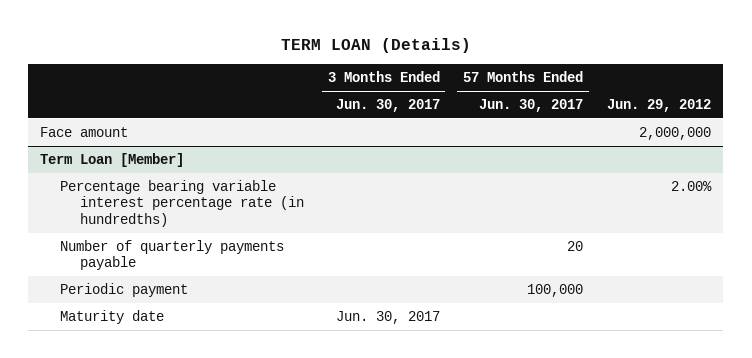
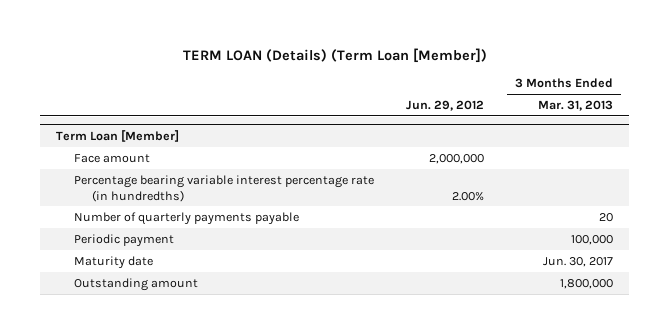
- TERM LOAN (Details)
+ TERM LOAN (Details) (Term Loan [Member])
- | 3 Months Ended Jun. 30, 2017 | 57 Months Ended Jun. 30, 2017 | Jun. 29, 2012
+ | Jun. 29, 2012 | 3 Months Ended Mar. 31, 2013
- Face amount | | | 2,000,000
@ Term Loan [Member]
+ Face amount | 2,000,000 |
+ Outstanding amount | | 1,800,000

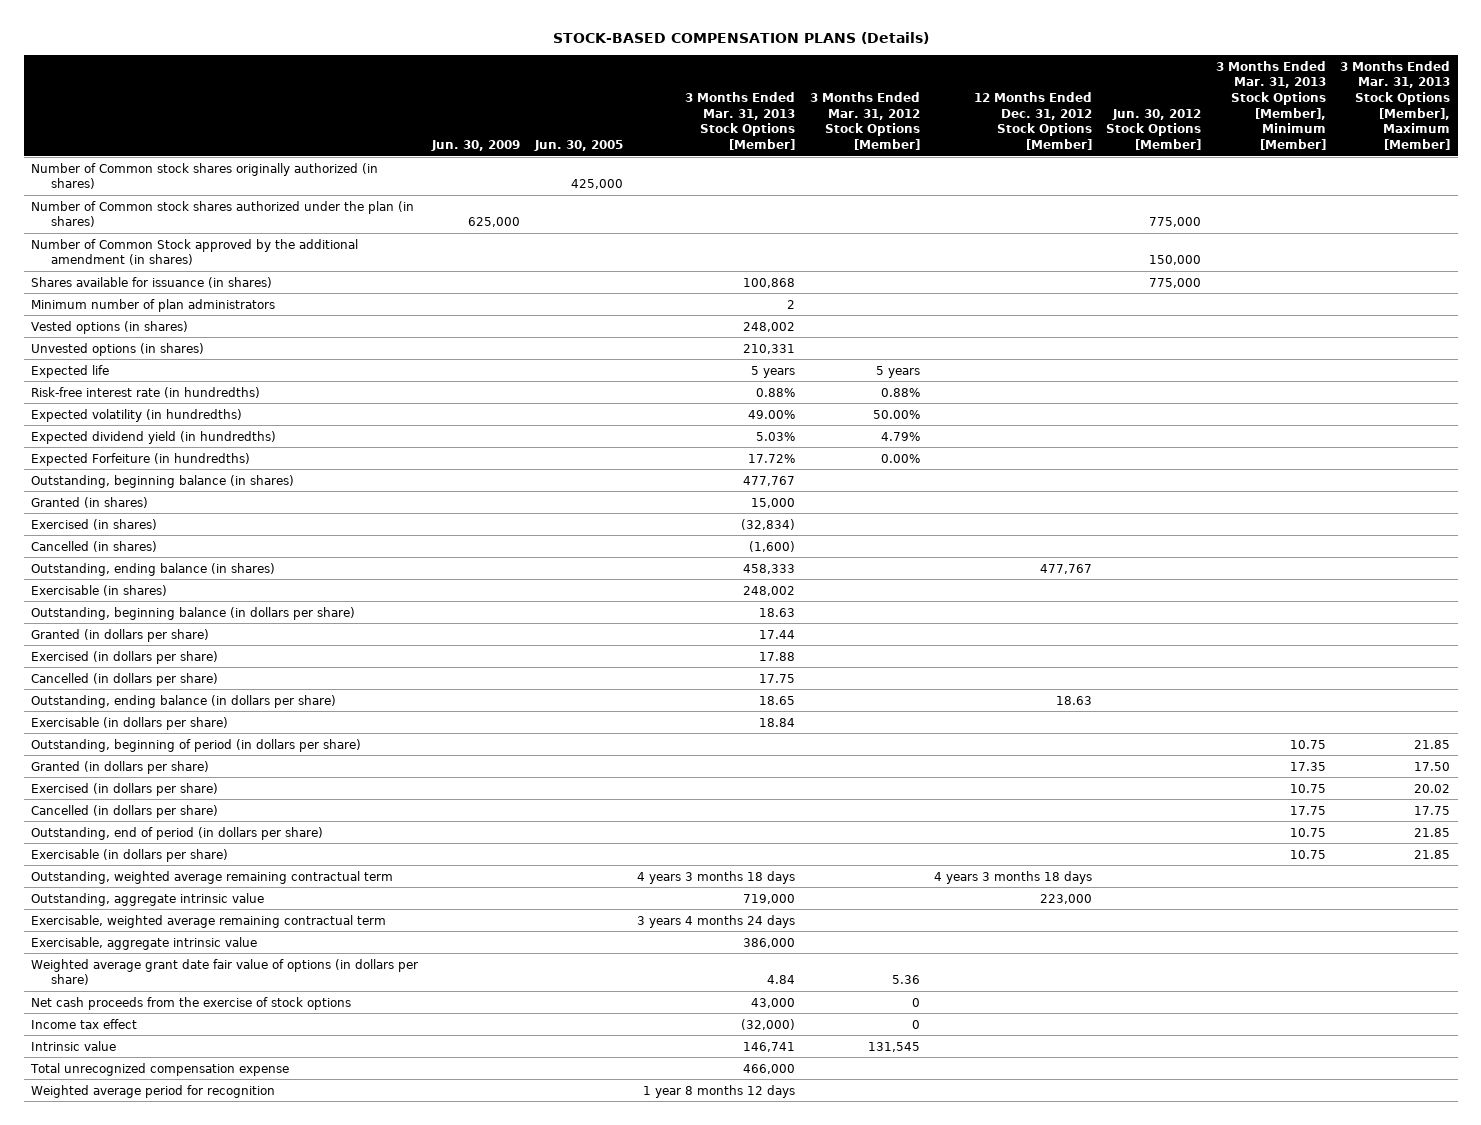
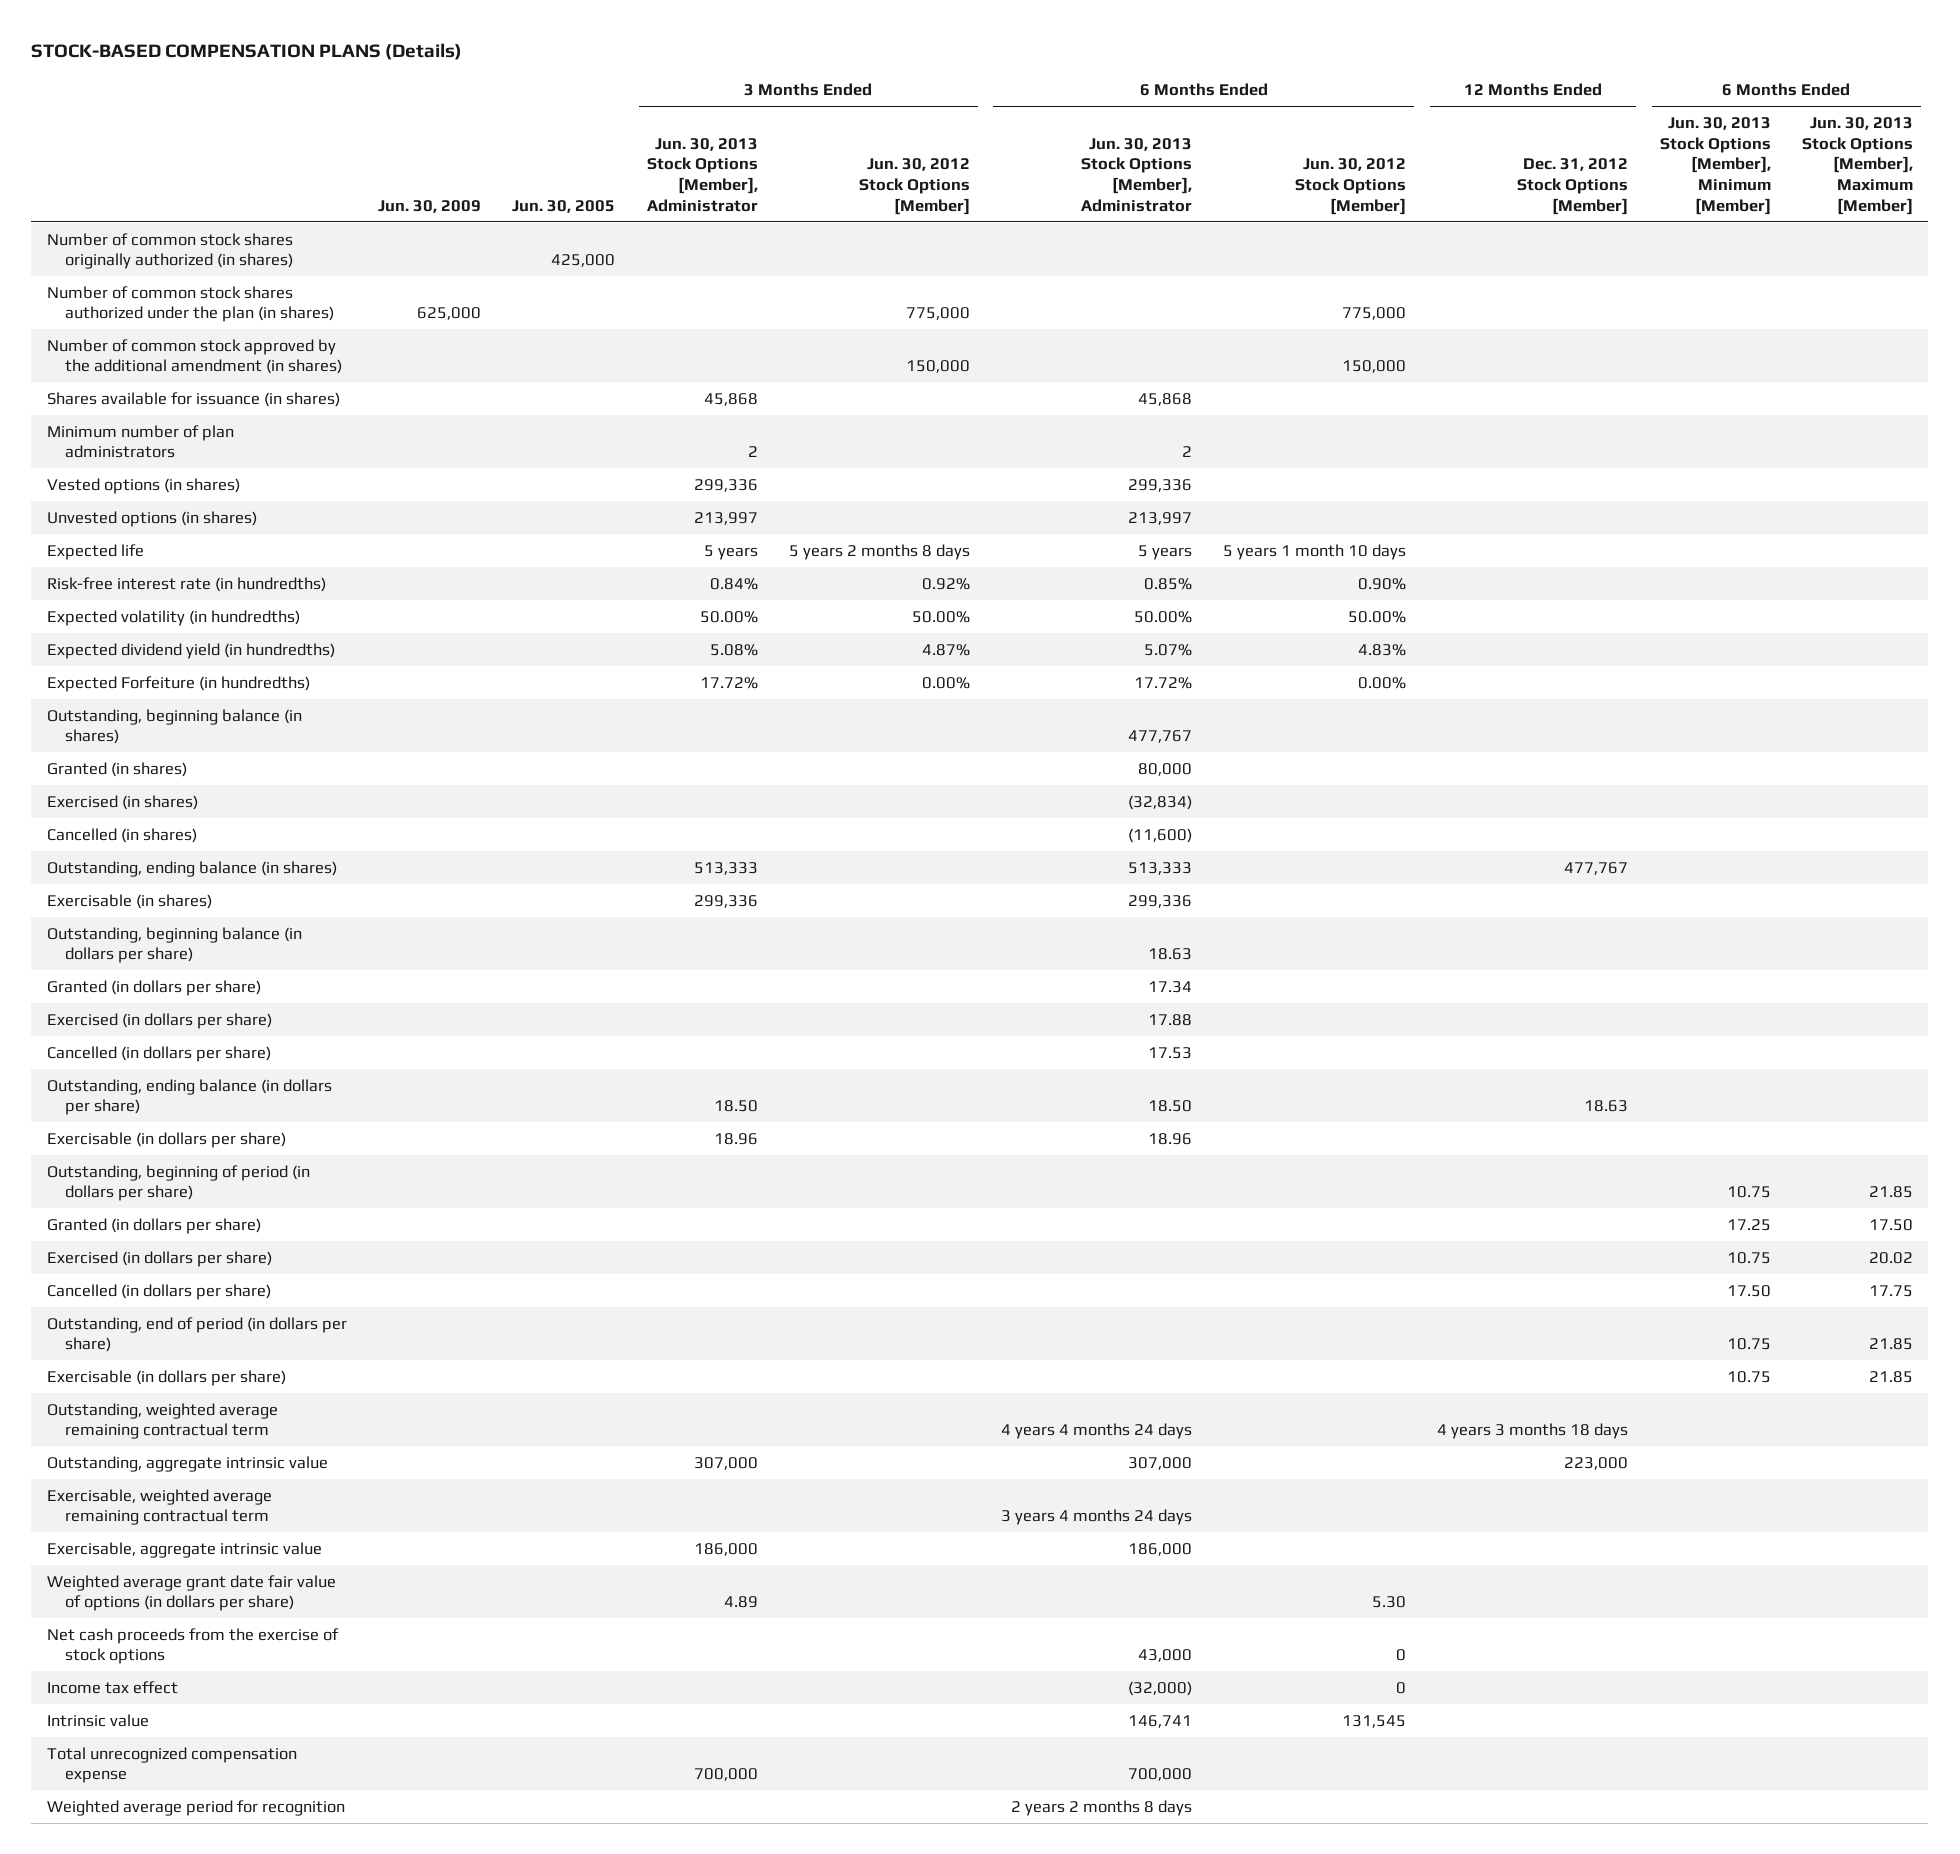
- | Jun. 30, 2009 | Jun. 30, 2005 | 3 Months Ended Mar. 31, 2013 Stock Options [Member] | 3 Months Ended Mar. 31, 2012 Stock Options [Member] | 12 Months Ended Dec. 31, 2012 Stock Options [Member] | Jun. 30, 2012 Stock Options [Member] | 3 Months Ended Mar. 31, 2013 Stock Options [Member], Minimum [Member] | 3 Months Ended Mar. 31, 2013 Stock Options [Member], Maximum [Member]
+ | Jun. 30, 2009 | Jun. 30, 2005 | 3 Months Ended Jun. 30, 2013 Stock Options [Member], Administrator | 3 Months Ended Jun. 30, 2012 Stock Options [Member] | 6 Months Ended Jun. 30, 2013 Stock Options [Member], Administrator | 6 Months Ended Jun. 30, 2012 Stock Options [Member] | 12 Months Ended Dec. 31, 2012 Stock Options [Member] | 6 Months Ended Jun. 30, 2013 Stock Options [Member], Minimum [Member] | 6 Months Ended Jun. 30, 2013 Stock Options [Member], Maximum [Member]
- Number of Common stock shares originally authorized (in shares) | | 425,000 | | | | | |
- Number of Common stock shares authorized under the plan (in shares) | 625,000 | | | | | 775,000 | |
- Number of Common Stock approved by the additional amendment (in shares) | | | | | | 150,000 | |
+ Number of common stock shares originally authorized (in shares) | | 425,000 | | | | | | |
+ Number of common stock shares authorized under the plan (in shares) | 625,000 | | | 775,000 | | 775,000 | | |
+ Number of common stock approved by the additional amendment (in shares) | | | | 150,000 | | 150,000 | | |

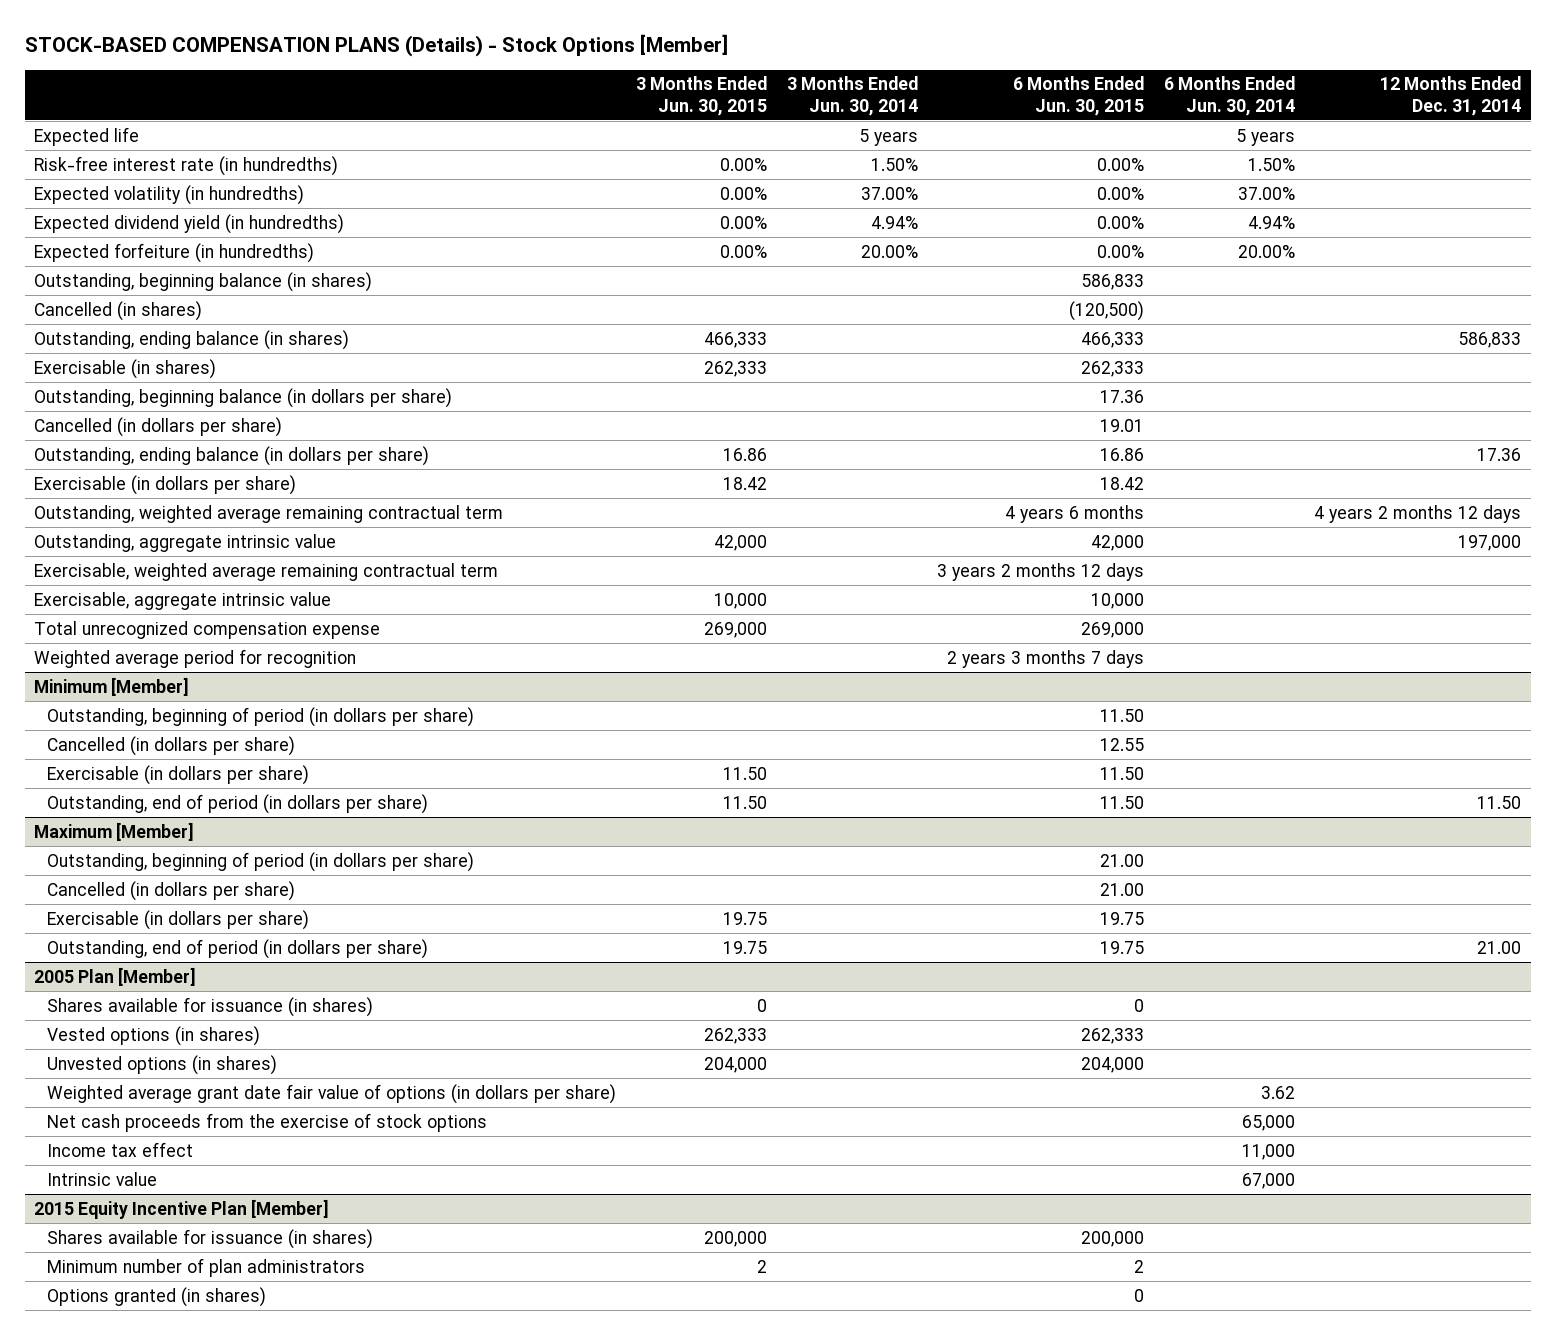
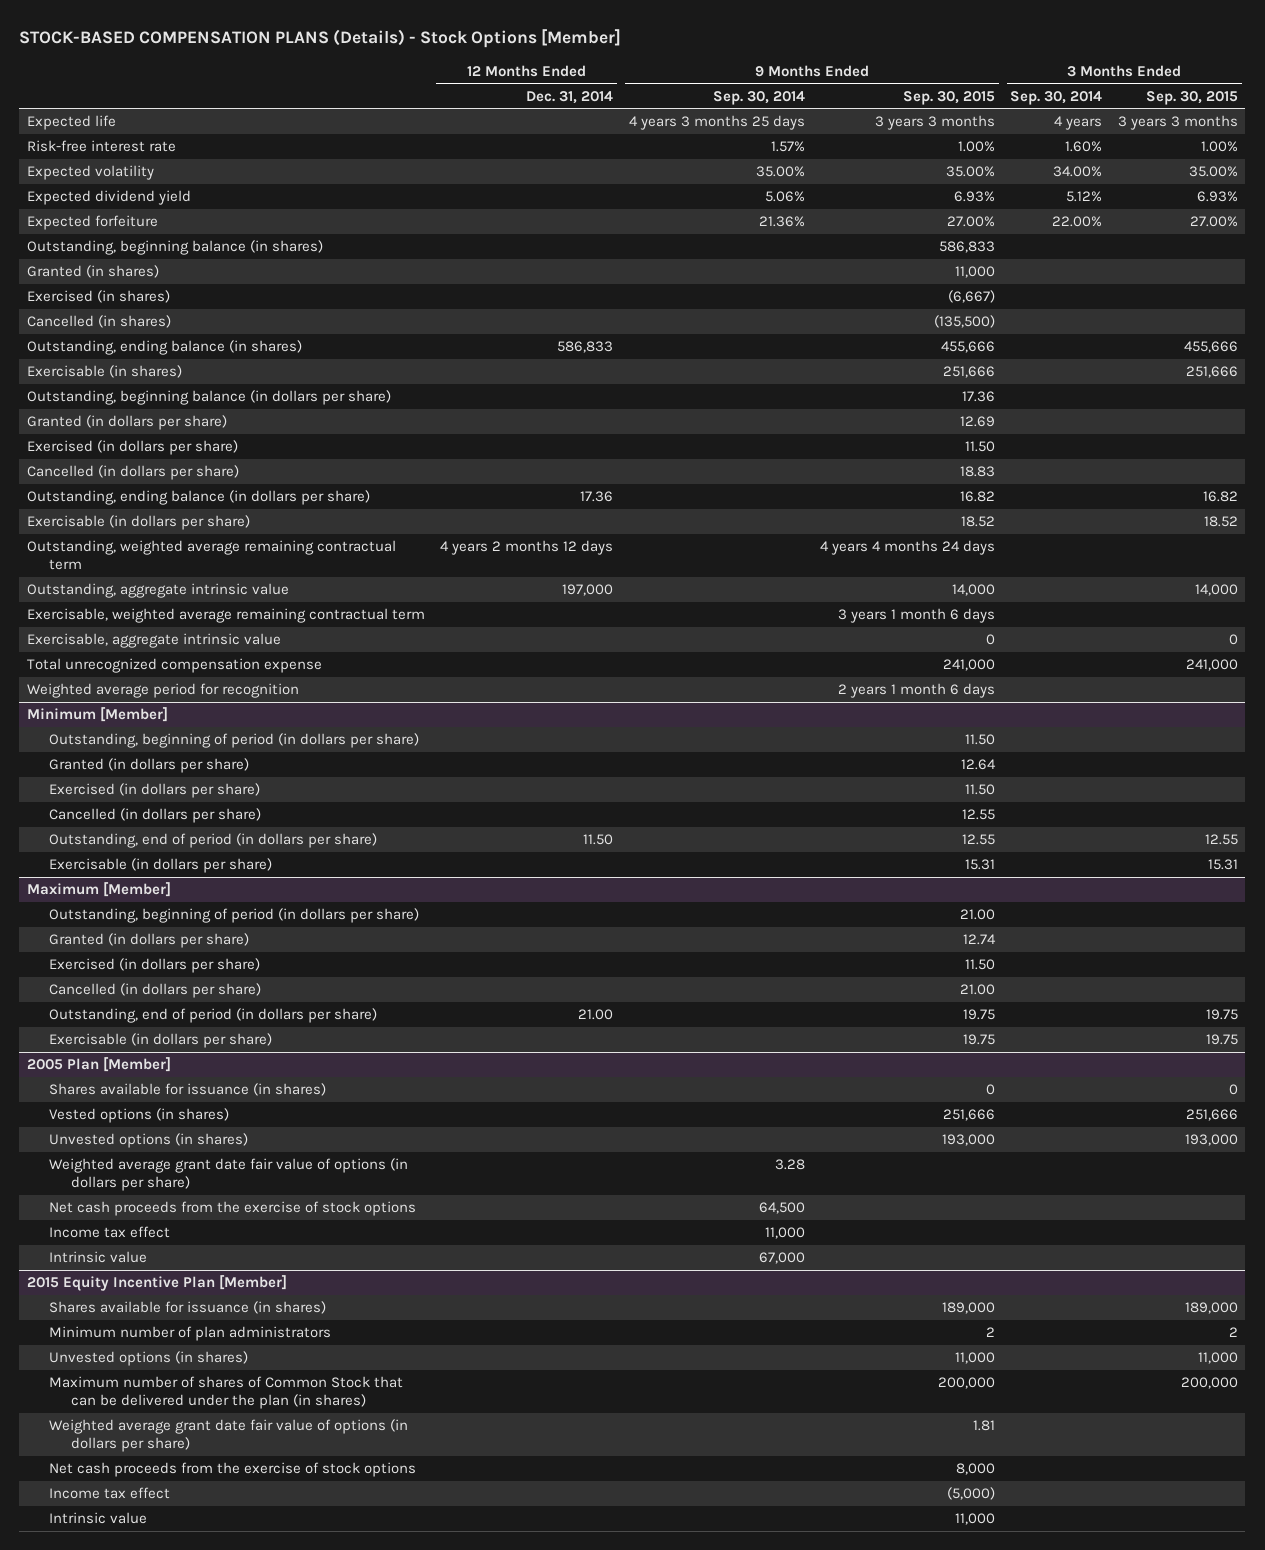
- | 3 Months Ended Jun. 30, 2015 | 3 Months Ended Jun. 30, 2014 | 6 Months Ended Jun. 30, 2015 | 6 Months Ended Jun. 30, 2014 | 12 Months Ended Dec. 31, 2014
+ | 12 Months Ended Dec. 31, 2014 | 9 Months Ended Sep. 30, 2014 | 9 Months Ended Sep. 30, 2015 | 3 Months Ended Sep. 30, 2014 | 3 Months Ended Sep. 30, 2015
- Risk-free interest rate (in hundredths) | 0.00% | 1.50% | 0.00% | 1.50% |
- Expected volatility (in hundredths) | 0.00% | 37.00% | 0.00% | 37.00% |
- Expected dividend yield (in hundredths) | 0.00% | 4.94% | 0.00% | 4.94% |
- Expected forfeiture (in hundredths) | 0.00% | 20.00% | 0.00% | 20.00% |
+ Risk-free interest rate | | 1.57% | 1.00% | 1.60% | 1.00%
+ Expected volatility | | 35.00% | 35.00% | 34.00% | 35.00%
+ Expected dividend yield | | 5.06% | 6.93% | 5.12% | 6.93%
+ Expected forfeiture | | 21.36% | 27.00% | 22.00% | 27.00%
+ Granted (in shares) | | | 11,000 | |
+ Exercised (in shares) | | | (6,667) | |
+ Granted (in dollars per share) | | | 12.69 | |
+ Exercised (in dollars per share) | | | 11.50 | |
@ Minimum [Member]
+ Granted (in dollars per share) | | | 12.64 | |
+ Exercised (in dollars per share) | | | 11.50 | |
moved down: Exercisable (in dollars per share) | | | 15.31 | | 15.31
@ Maximum [Member]
+ Granted (in dollars per share) | | | 12.74 | |
+ Exercised (in dollars per share) | | | 11.50 | |
moved down: Exercisable (in dollars per share) | | | 19.75 | | 19.75
@ 2015 Equity Incentive Plan [Member]
- Options granted (in shares) | | | 0 | |
+ Unvested options (in shares) | | | 11,000 | | 11,000
+ Maximum number of shares of Common Stock that can be delivered under the plan (in shares) | | | 200,000 | | 200,000
+ Weighted average grant date fair value of options (in dollars per share) | | | 1.81 | |
+ Net cash proceeds from the exercise of stock options | | | 8,000 | |
+ Income tax effect | | | (5,000) | |
+ Intrinsic value | | | 11,000 | |

